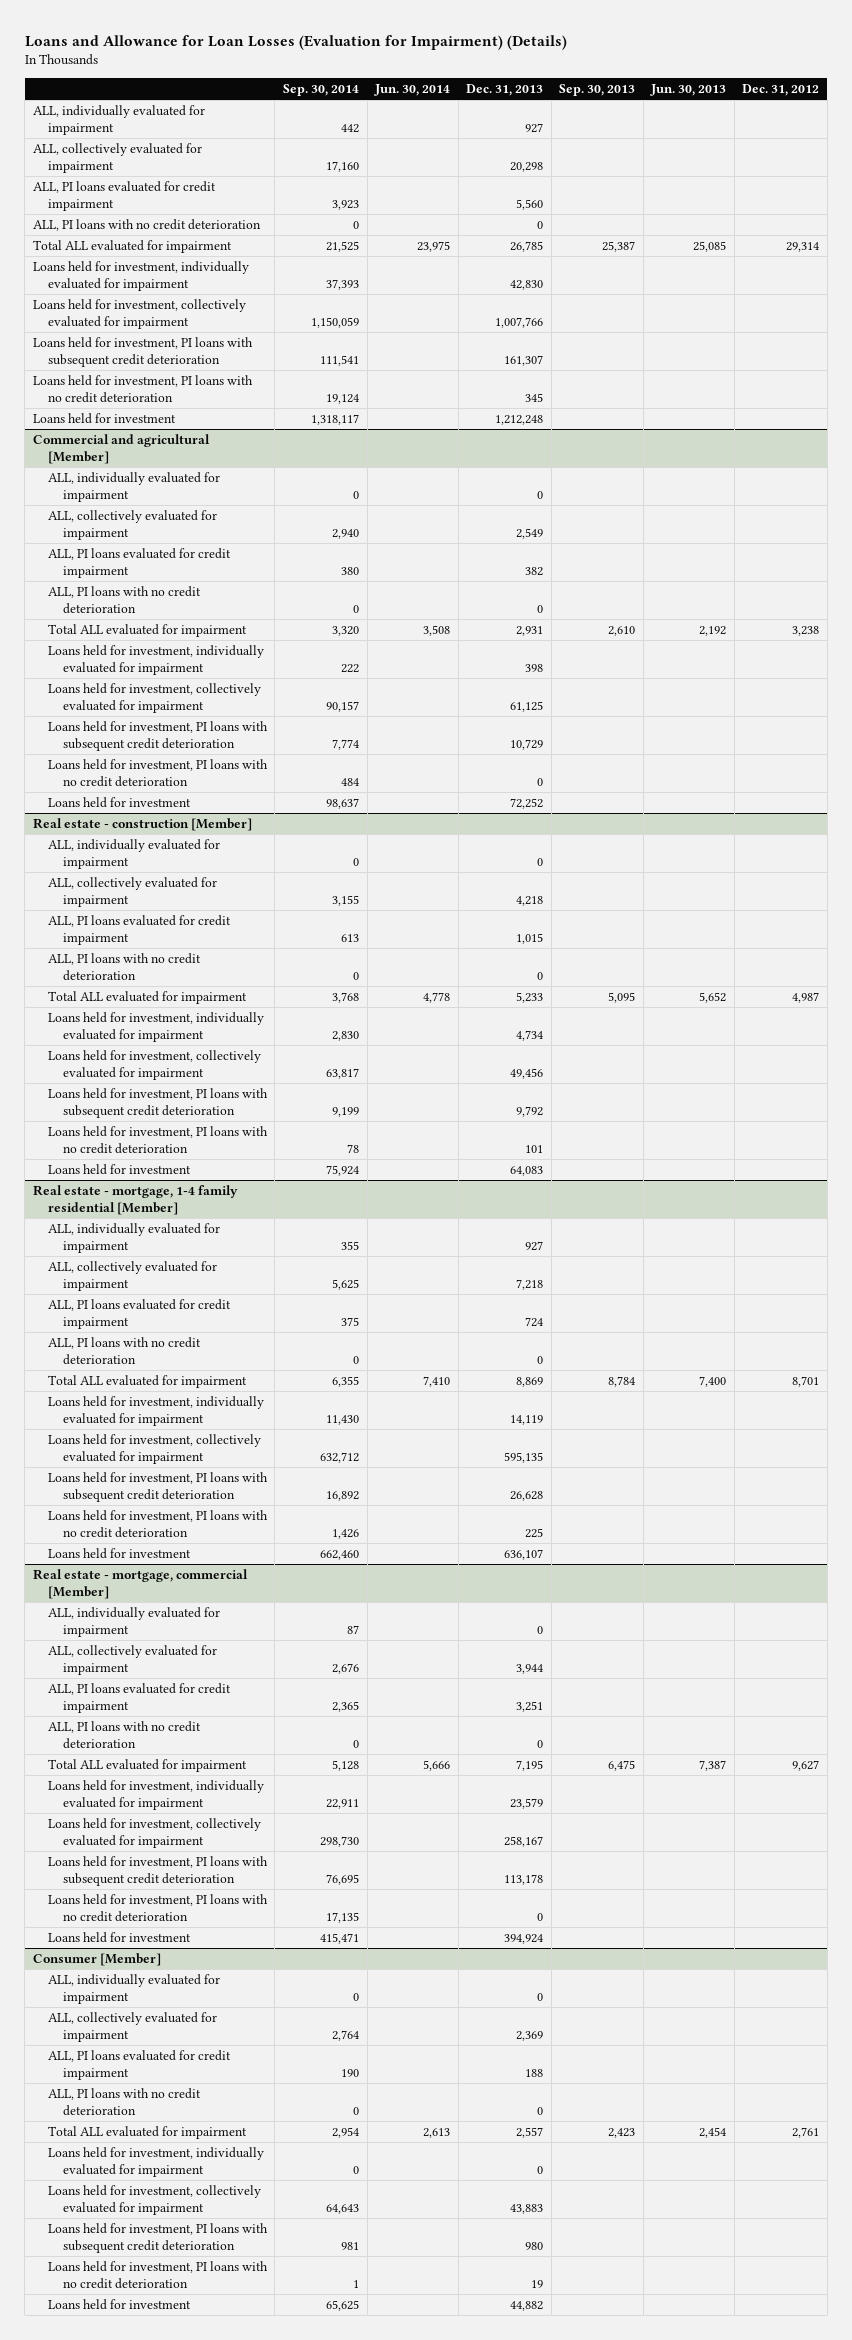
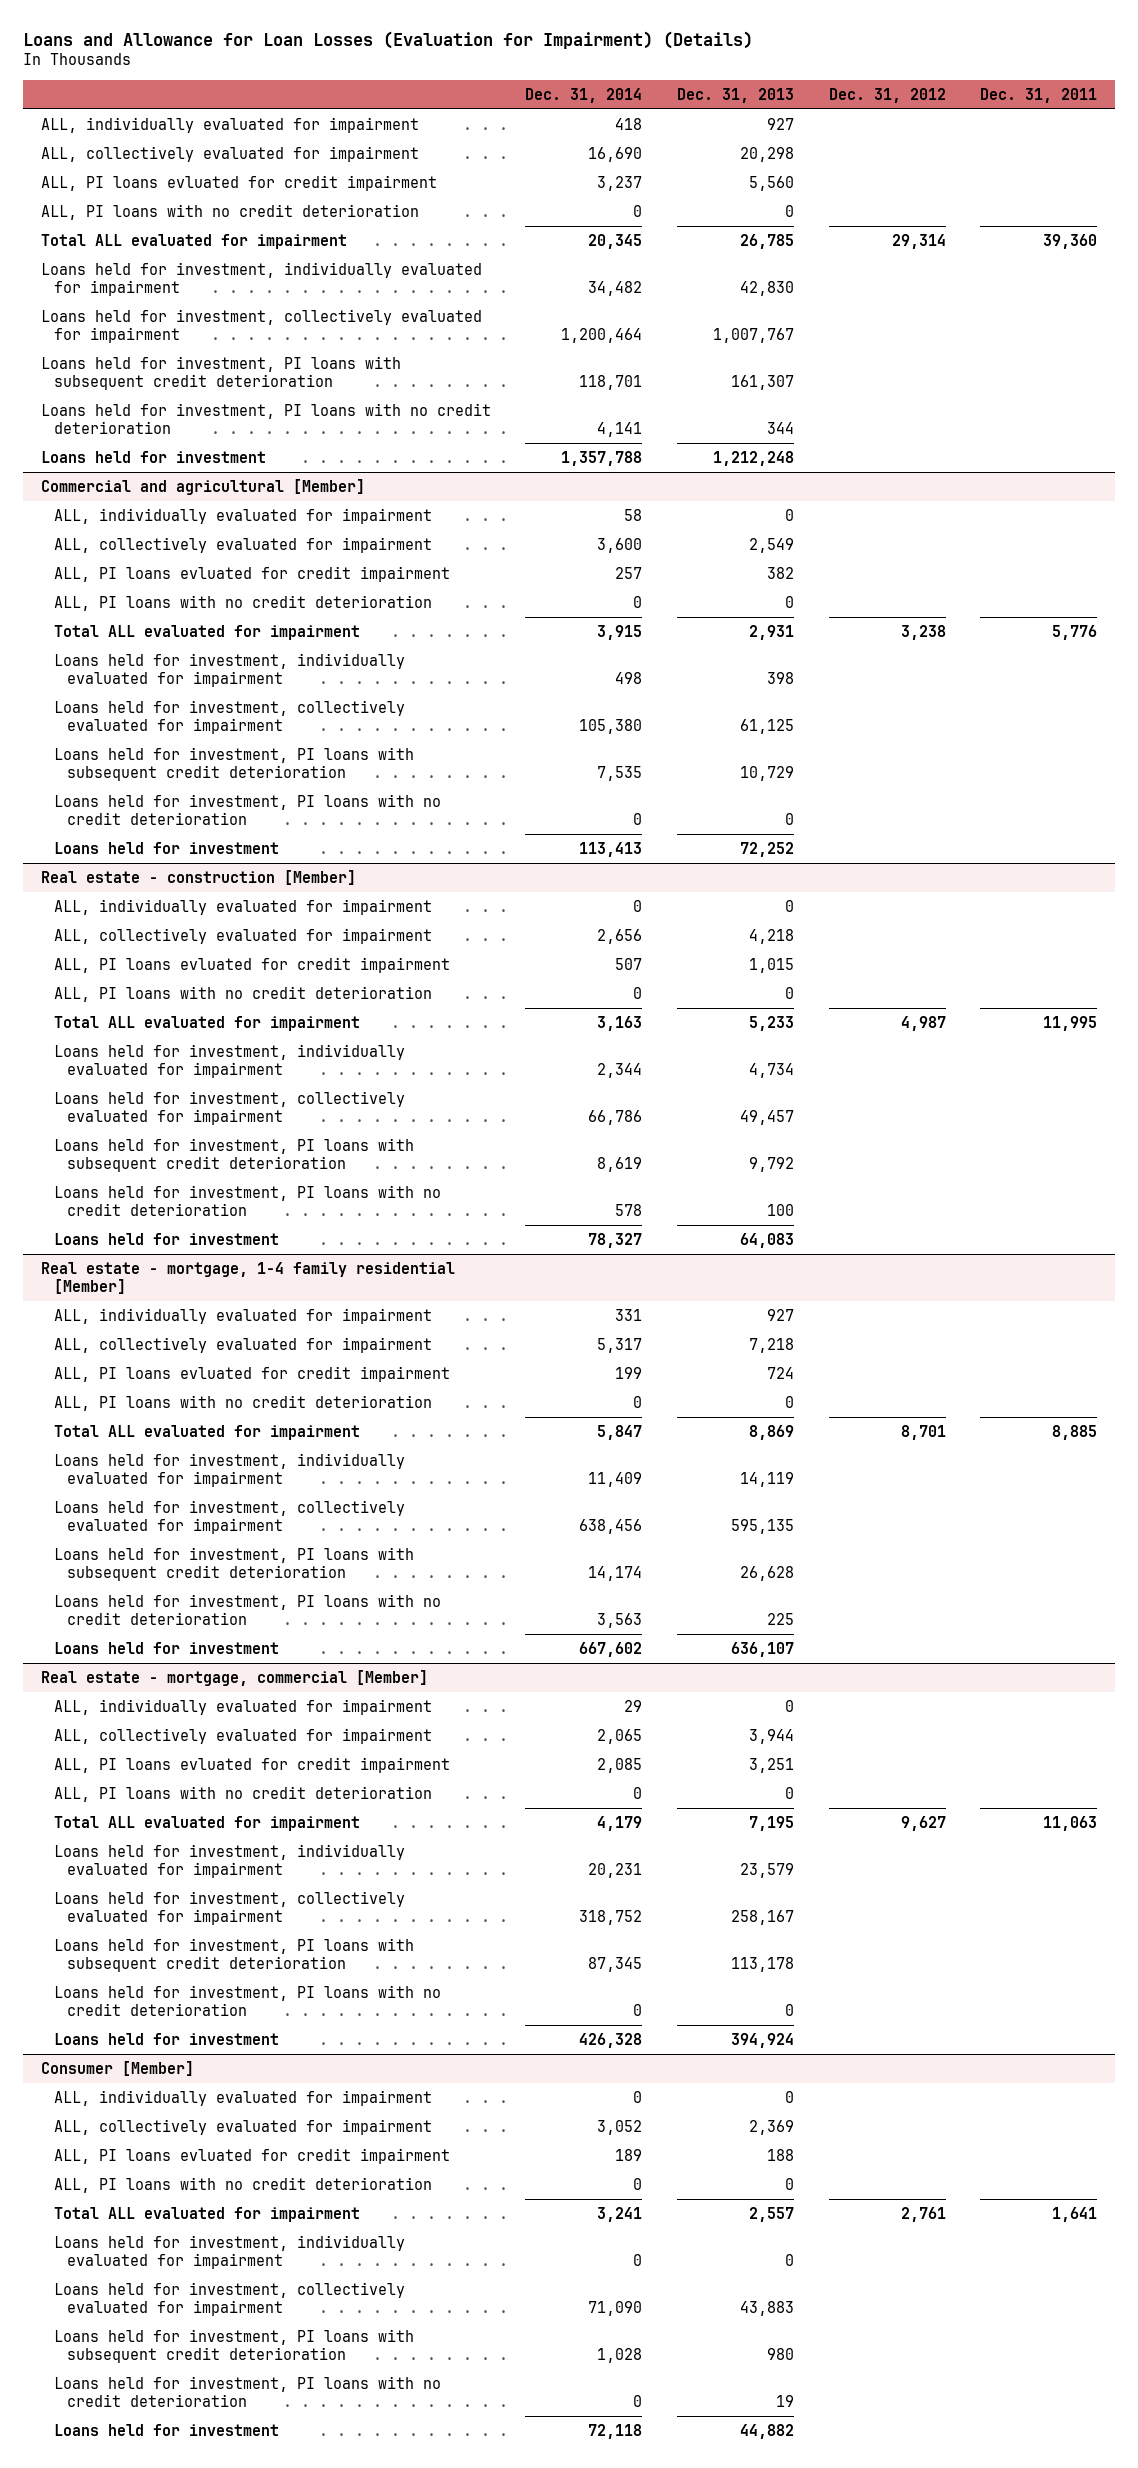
- | Sep. 30, 2014 | Jun. 30, 2014 | Dec. 31, 2013 | Sep. 30, 2013 | Jun. 30, 2013 | Dec. 31, 2012
+ | Dec. 31, 2014 | Dec. 31, 2013 | Dec. 31, 2012 | Dec. 31, 2011
- ALL, PI loans evaluated for credit impairment | 3,923 | | 5,560 | | |
+ ALL, PI loans evluated for credit impairment | 3,237 | 5,560 | |
- Loans held for investment, collectively evaluated for impairment | 1,150,059 | | 1,007,766 | | |
+ Loans held for investment, collectively evaluated for impairment | 1,200,464 | 1,007,767 | |
- Loans held for investment, PI loans with no credit deterioration | 19,124 | | 345 | | |
+ Loans held for investment, PI loans with no credit deterioration | 4,141 | 344 | |
@ Commercial and agricultural [Member]
- ALL, PI loans evaluated for credit impairment | 380 | | 382 | | |
+ ALL, PI loans evluated for credit impairment | 257 | 382 | |
@ Real estate - construction [Member]
- ALL, PI loans evaluated for credit impairment | 613 | | 1,015 | | |
+ ALL, PI loans evluated for credit impairment | 507 | 1,015 | |
- Loans held for investment, collectively evaluated for impairment | 63,817 | | 49,456 | | |
+ Loans held for investment, collectively evaluated for impairment | 66,786 | 49,457 | |
- Loans held for investment, PI loans with no credit deterioration | 78 | | 101 | | |
+ Loans held for investment, PI loans with no credit deterioration | 578 | 100 | |
@ Real estate - mortgage, 1-4 family residential [Member]
- ALL, PI loans evaluated for credit impairment | 375 | | 724 | | |
+ ALL, PI loans evluated for credit impairment | 199 | 724 | |
@ Real estate - mortgage, commercial [Member]
- ALL, PI loans evaluated for credit impairment | 2,365 | | 3,251 | | |
+ ALL, PI loans evluated for credit impairment | 2,085 | 3,251 | |
@ Consumer [Member]
- ALL, PI loans evaluated for credit impairment | 190 | | 188 | | |
+ ALL, PI loans evluated for credit impairment | 189 | 188 | |

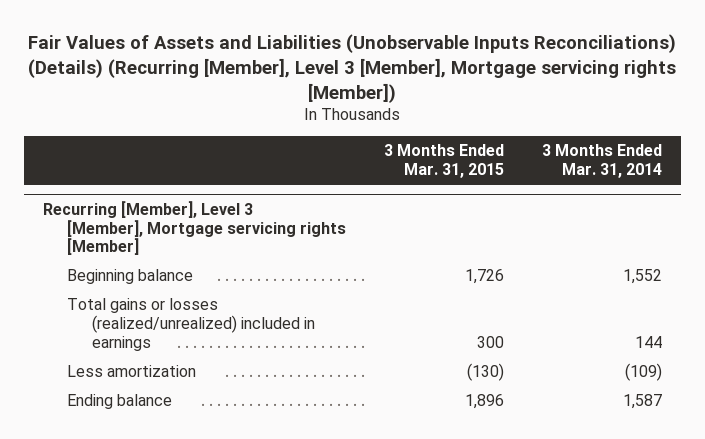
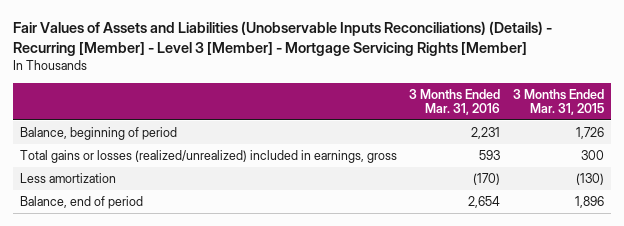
- Fair Values of Assets and Liabilities (Unobservable Inputs Reconciliations) (Details) (Recurring [Member], Level 3 [Member], Mortgage servicing rights [Member])
+ Fair Values of Assets and Liabilities (Unobservable Inputs Reconciliations) (Details) - Recurring [Member] - Level 3 [Member] - Mortgage Servicing Rights [Member]
- | 3 Months Ended Mar. 31, 2015 | 3 Months Ended Mar. 31, 2014
+ | 3 Months Ended Mar. 31, 2016 | 3 Months Ended Mar. 31, 2015
- Recurring [Member], Level 3 [Member], Mortgage servicing rights [Member]
- Beginning balance | 1,726 | 1,552
- Total gains or losses (realized/unrealized) included in earnings | 300 | 144
+ Balance, beginning of period | 2,231 | 1,726
+ Total gains or losses (realized/unrealized) included in earnings, gross | 593 | 300
- Ending balance | 1,896 | 1,587
+ Balance, end of period | 2,654 | 1,896

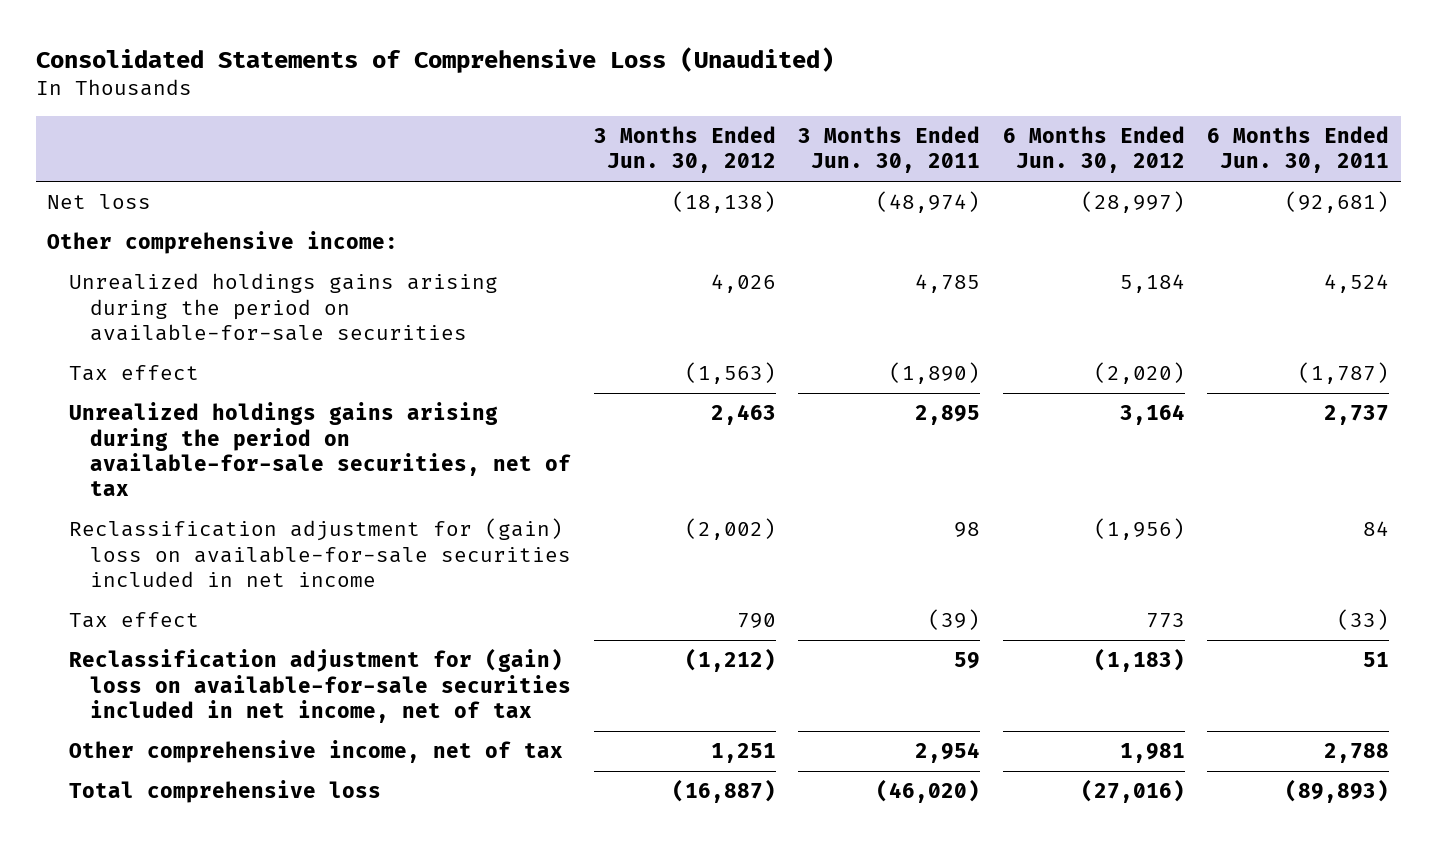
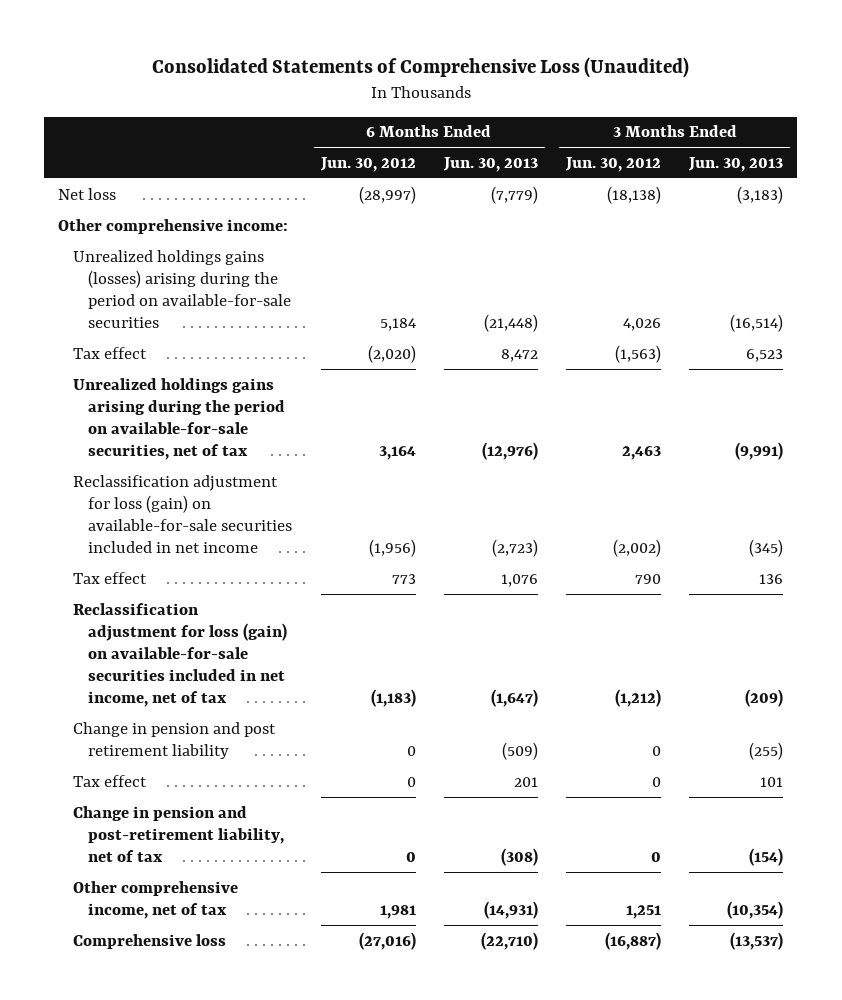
- | 3 Months Ended Jun. 30, 2012 | 3 Months Ended Jun. 30, 2011 | 6 Months Ended Jun. 30, 2012 | 6 Months Ended Jun. 30, 2011
+ | 6 Months Ended Jun. 30, 2012 | 6 Months Ended Jun. 30, 2013 | 3 Months Ended Jun. 30, 2012 | 3 Months Ended Jun. 30, 2013
- Unrealized holdings gains arising during the period on available-for-sale securities | 4,026 | 4,785 | 5,184 | 4,524
+ Unrealized holdings gains (losses) arising during the period on available-for-sale securities | 5,184 | (21,448) | 4,026 | (16,514)
- Reclassification adjustment for (gain) loss on available-for-sale securities included in net income | (2,002) | 98 | (1,956) | 84
+ Reclassification adjustment for loss (gain) on available-for-sale securities included in net income | (1,956) | (2,723) | (2,002) | (345)
- Reclassification adjustment for (gain) loss on available-for-sale securities included in net income, net of tax | (1,212) | 59 | (1,183) | 51
+ Reclassification adjustment for loss (gain) on available-for-sale securities included in net income, net of tax | (1,183) | (1,647) | (1,212) | (209)
+ Change in pension and post retirement liability | 0 | (509) | 0 | (255)
+ Tax effect | 0 | 201 | 0 | 101
+ Change in pension and post-retirement liability, net of tax | 0 | (308) | 0 | (154)
- Total comprehensive loss | (16,887) | (46,020) | (27,016) | (89,893)
+ Comprehensive loss | (27,016) | (22,710) | (16,887) | (13,537)

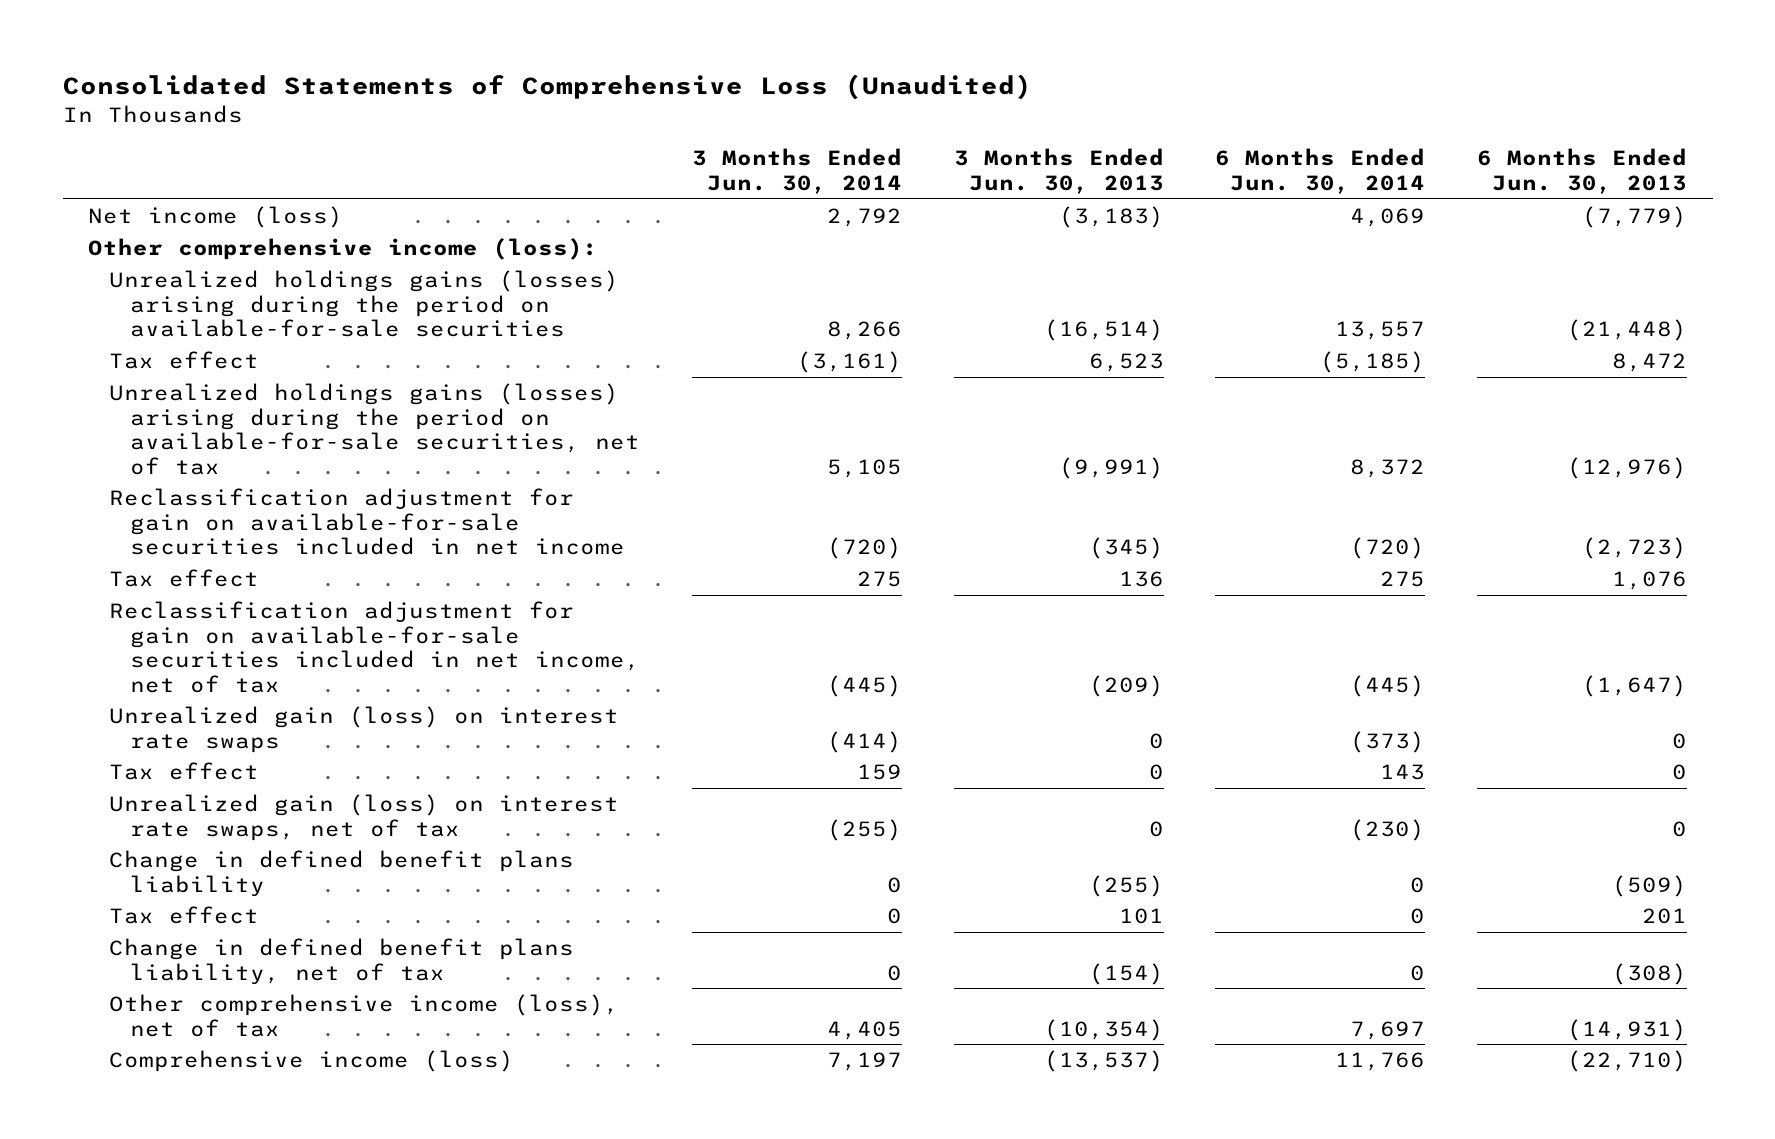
- | 6 Months Ended Jun. 30, 2012 | 6 Months Ended Jun. 30, 2013 | 3 Months Ended Jun. 30, 2012 | 3 Months Ended Jun. 30, 2013
+ | 3 Months Ended Jun. 30, 2014 | 3 Months Ended Jun. 30, 2013 | 6 Months Ended Jun. 30, 2014 | 6 Months Ended Jun. 30, 2013
- Net loss | (28,997) | (7,779) | (18,138) | (3,183)
- Other comprehensive income:
+ Net income (loss) | 2,792 | (3,183) | 4,069 | (7,779)
+ Other comprehensive income (loss):
- Unrealized holdings gains arising during the period on available-for-sale securities, net of tax | 3,164 | (12,976) | 2,463 | (9,991)
- Reclassification adjustment for loss (gain) on available-for-sale securities included in net income | (1,956) | (2,723) | (2,002) | (345)
+ Unrealized holdings gains (losses) arising during the period on available-for-sale securities, net of tax | 5,105 | (9,991) | 8,372 | (12,976)
+ Reclassification adjustment for gain on available-for-sale securities included in net income | (720) | (345) | (720) | (2,723)
- Reclassification adjustment for loss (gain) on available-for-sale securities included in net income, net of tax | (1,183) | (1,647) | (1,212) | (209)
- Change in pension and post retirement liability | 0 | (509) | 0 | (255)
+ Reclassification adjustment for gain on available-for-sale securities included in net income, net of tax | (445) | (209) | (445) | (1,647)
+ Unrealized gain (loss) on interest rate swaps | (414) | 0 | (373) | 0
+ Tax effect | 159 | 0 | 143 | 0
+ Unrealized gain (loss) on interest rate swaps, net of tax | (255) | 0 | (230) | 0
+ Change in defined benefit plans liability | 0 | (255) | 0 | (509)
- Change in pension and post-retirement liability, net of tax | 0 | (308) | 0 | (154)
- Other comprehensive income, net of tax | 1,981 | (14,931) | 1,251 | (10,354)
- Comprehensive loss | (27,016) | (22,710) | (16,887) | (13,537)
+ Change in defined benefit plans liability, net of tax | 0 | (154) | 0 | (308)
+ Other comprehensive income (loss), net of tax | 4,405 | (10,354) | 7,697 | (14,931)
+ Comprehensive income (loss) | 7,197 | (13,537) | 11,766 | (22,710)

